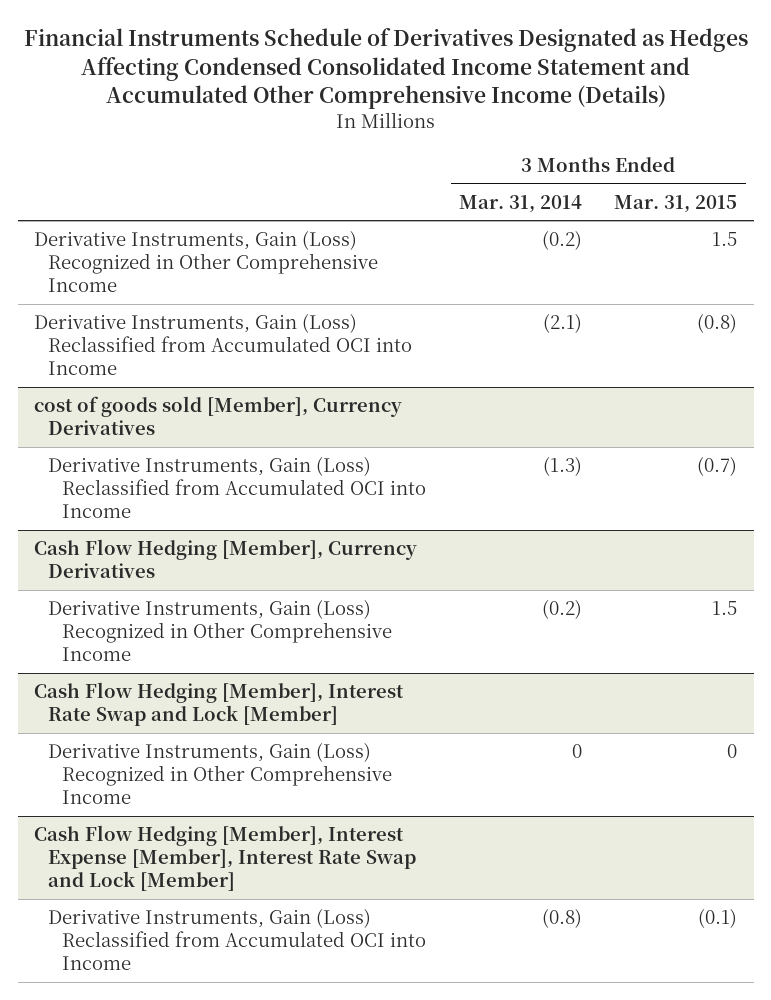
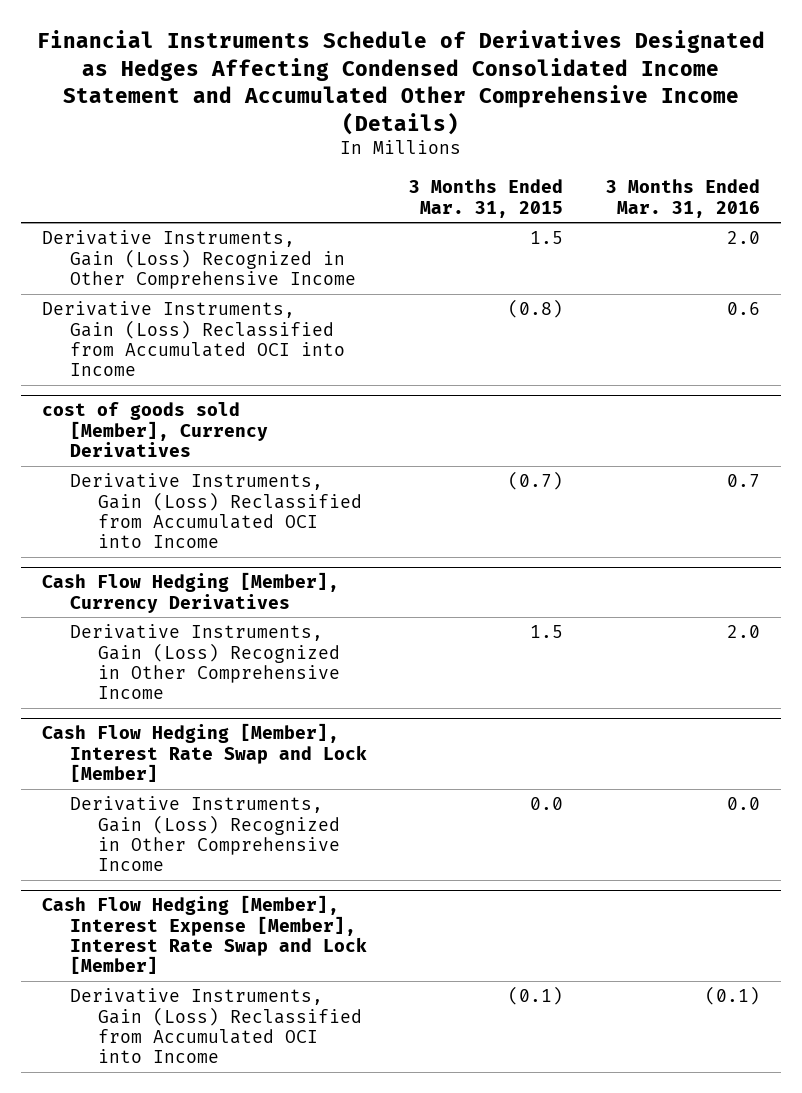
- | 3 Months Ended Mar. 31, 2014 | 3 Months Ended Mar. 31, 2015
+ | 3 Months Ended Mar. 31, 2015 | 3 Months Ended Mar. 31, 2016
@ Cash Flow Hedging [Member], Interest Rate Swap and Lock [Member]
- Derivative Instruments, Gain (Loss) Recognized in Other Comprehensive Income | 0 | 0
+ Derivative Instruments, Gain (Loss) Recognized in Other Comprehensive Income | 0.0 | 0.0

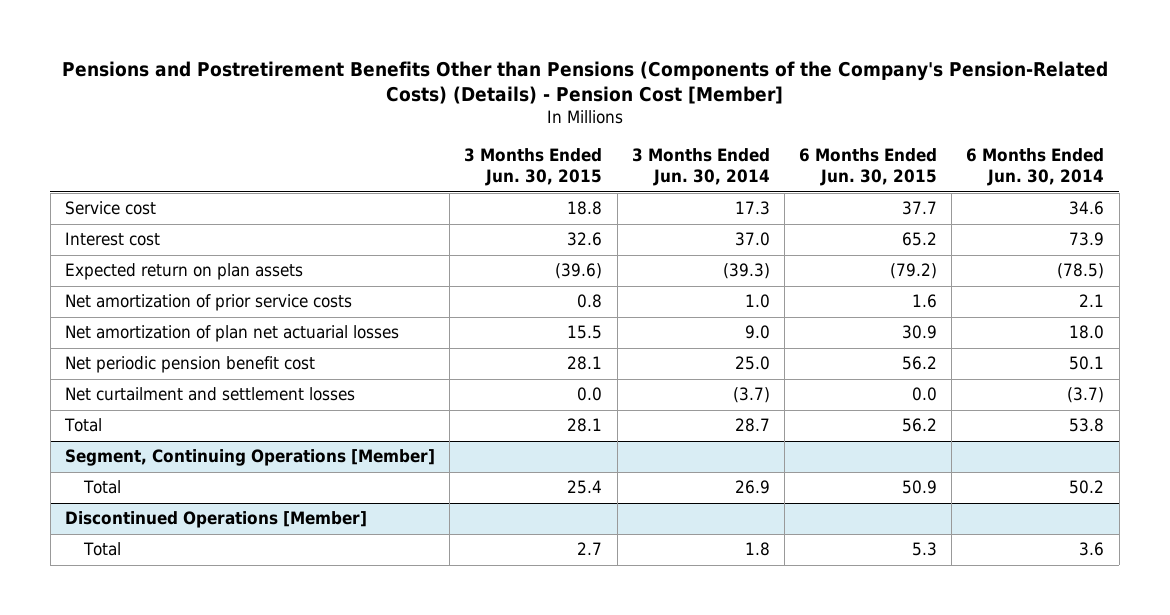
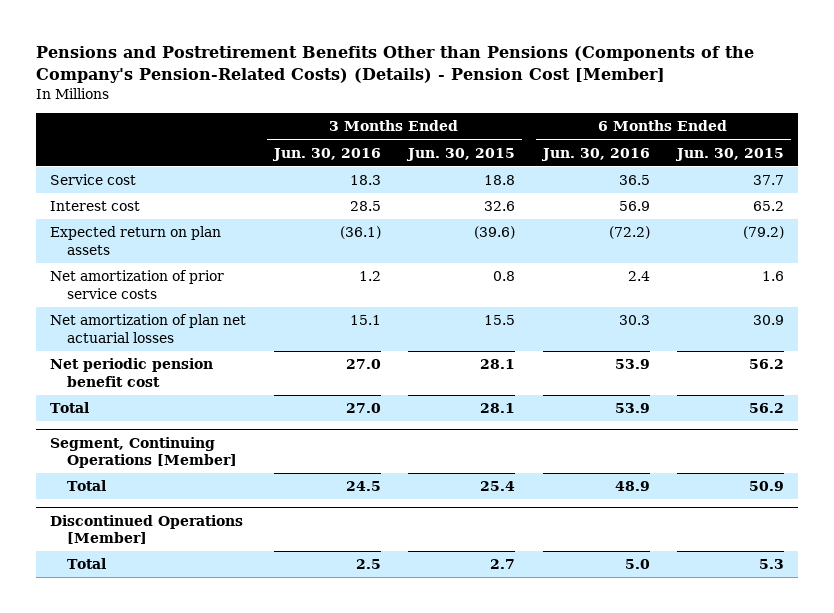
- | 3 Months Ended Jun. 30, 2015 | 3 Months Ended Jun. 30, 2014 | 6 Months Ended Jun. 30, 2015 | 6 Months Ended Jun. 30, 2014
+ | 3 Months Ended Jun. 30, 2016 | 3 Months Ended Jun. 30, 2015 | 6 Months Ended Jun. 30, 2016 | 6 Months Ended Jun. 30, 2015
- Net curtailment and settlement losses | 0.0 | (3.7) | 0.0 | (3.7)

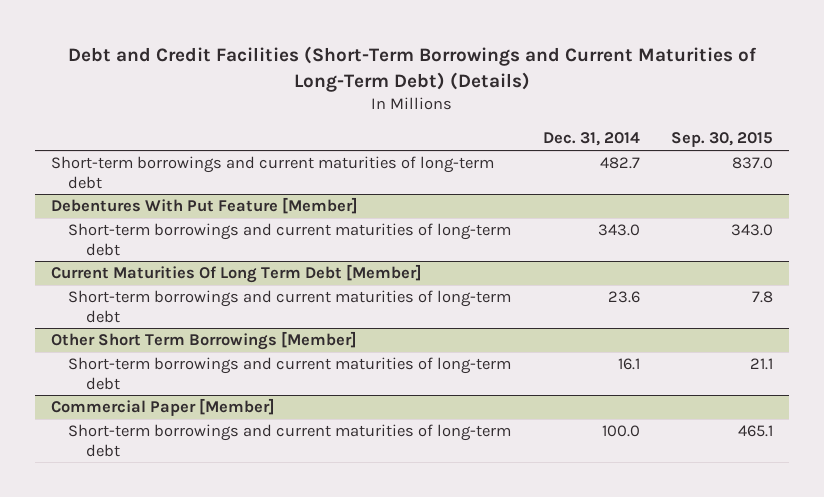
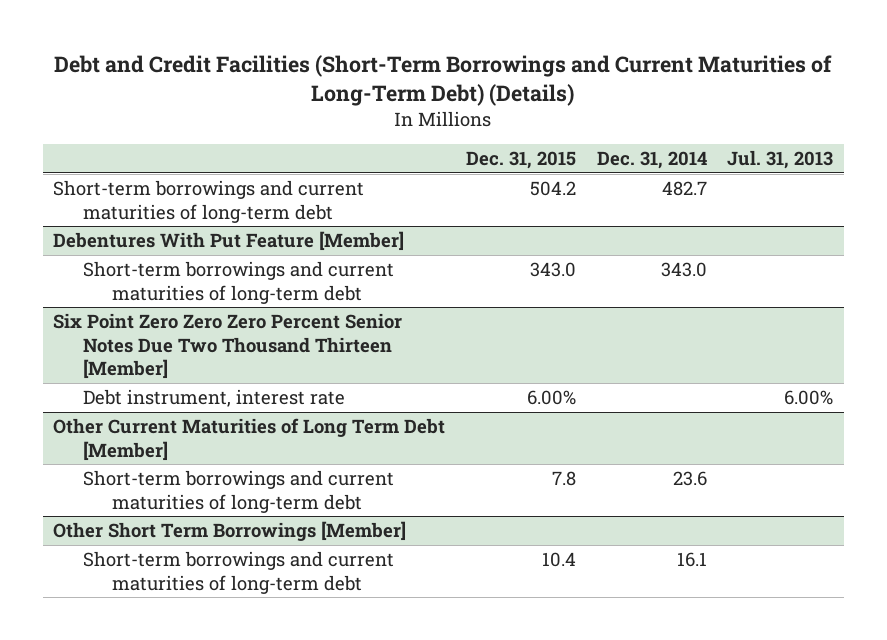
- | Dec. 31, 2014 | Sep. 30, 2015
+ | Dec. 31, 2015 | Dec. 31, 2014 | Jul. 31, 2013
- Current Maturities Of Long Term Debt [Member]
+ Six Point Zero Zero Zero Percent Senior Notes Due Two Thousand Thirteen [Member]
+ Debt instrument, interest rate | 6.00% | | 6.00%
+ Other Current Maturities of Long Term Debt [Member]
- Commercial Paper [Member]
- Short-term borrowings and current maturities of long-term debt | 100.0 | 465.1

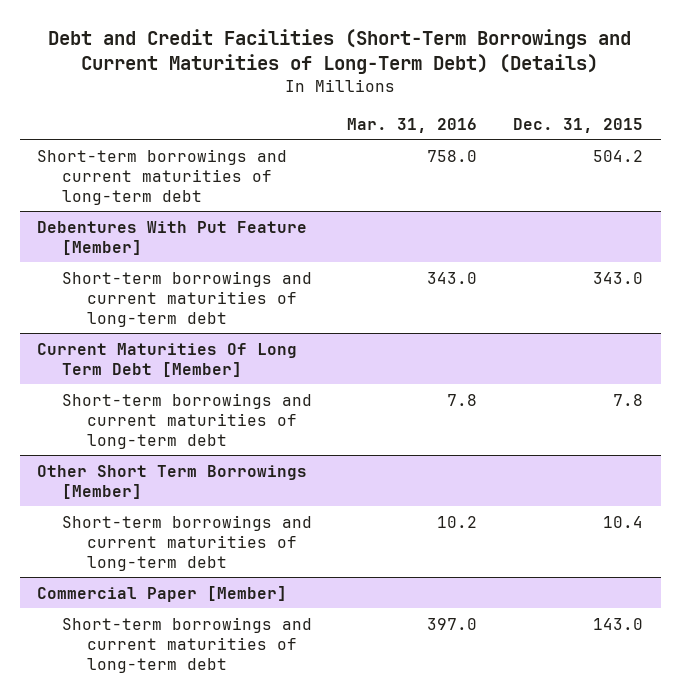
- | Dec. 31, 2015 | Dec. 31, 2014 | Jul. 31, 2013
+ | Mar. 31, 2016 | Dec. 31, 2015
- Six Point Zero Zero Zero Percent Senior Notes Due Two Thousand Thirteen [Member]
- Debt instrument, interest rate | 6.00% | | 6.00%
- Other Current Maturities of Long Term Debt [Member]
+ Current Maturities Of Long Term Debt [Member]
+ Commercial Paper [Member]
+ Short-term borrowings and current maturities of long-term debt | 397.0 | 143.0

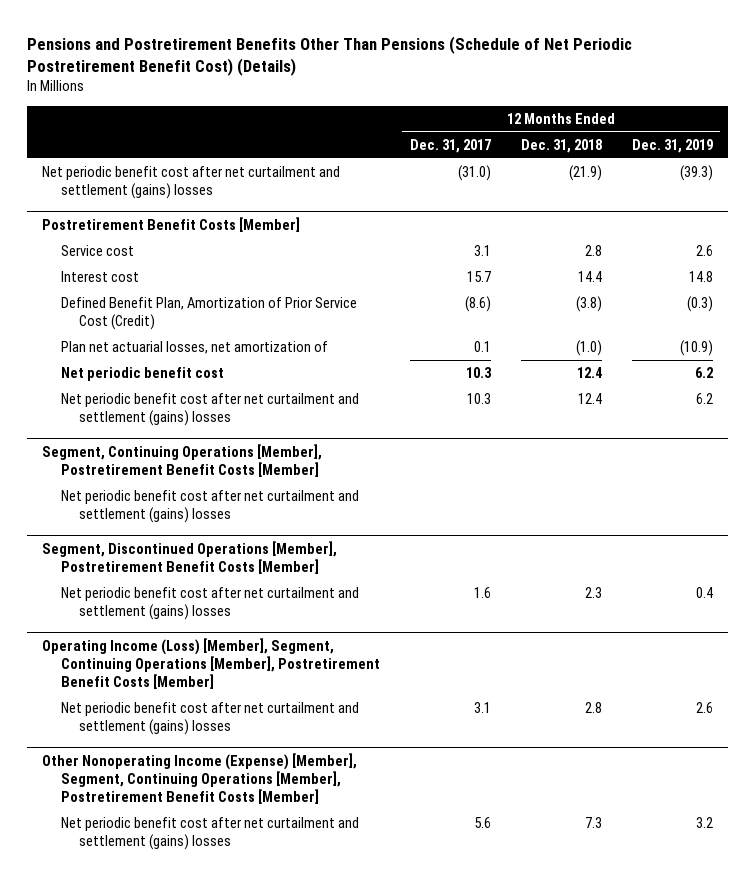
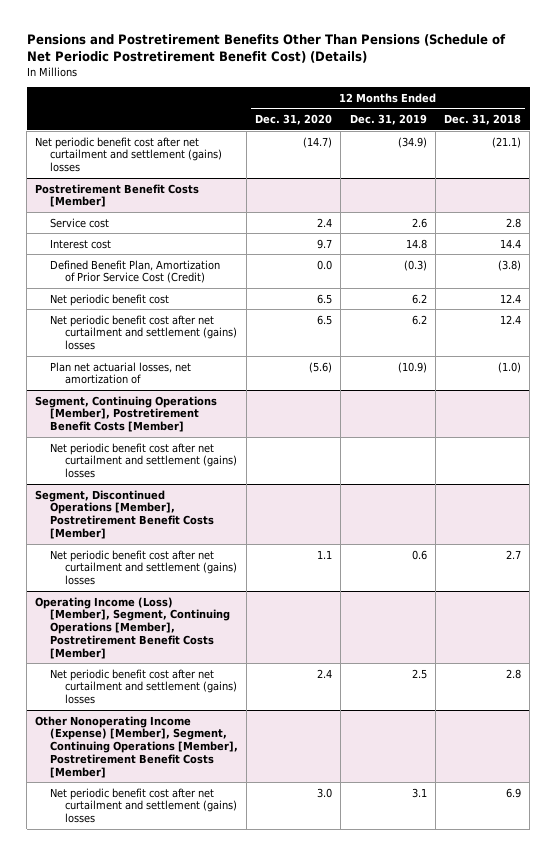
- | 12 Months Ended Dec. 31, 2017 | 12 Months Ended Dec. 31, 2018 | 12 Months Ended Dec. 31, 2019
+ | 12 Months Ended Dec. 31, 2020 | 12 Months Ended Dec. 31, 2019 | 12 Months Ended Dec. 31, 2018
- Net periodic benefit cost after net curtailment and settlement (gains) losses | (31.0) | (21.9) | (39.3)
+ Net periodic benefit cost after net curtailment and settlement (gains) losses | (14.7) | (34.9) | (21.1)
@ Postretirement Benefit Costs [Member]
moved down: Plan net actuarial losses, net amortization of | (5.6) | (10.9) | (1.0)
@ Segment, Discontinued Operations [Member], Postretirement Benefit Costs [Member]
- Net periodic benefit cost after net curtailment and settlement (gains) losses | 1.6 | 2.3 | 0.4
+ Net periodic benefit cost after net curtailment and settlement (gains) losses | 1.1 | 0.6 | 2.7
@ Operating Income (Loss) [Member], Segment, Continuing Operations [Member], Postretirement Benefit Costs [Member]
- Net periodic benefit cost after net curtailment and settlement (gains) losses | 3.1 | 2.8 | 2.6
+ Net periodic benefit cost after net curtailment and settlement (gains) losses | 2.4 | 2.5 | 2.8
@ Other Nonoperating Income (Expense) [Member], Segment, Continuing Operations [Member], Postretirement Benefit Costs [Member]
- Net periodic benefit cost after net curtailment and settlement (gains) losses | 5.6 | 7.3 | 3.2
+ Net periodic benefit cost after net curtailment and settlement (gains) losses | 3.0 | 3.1 | 6.9

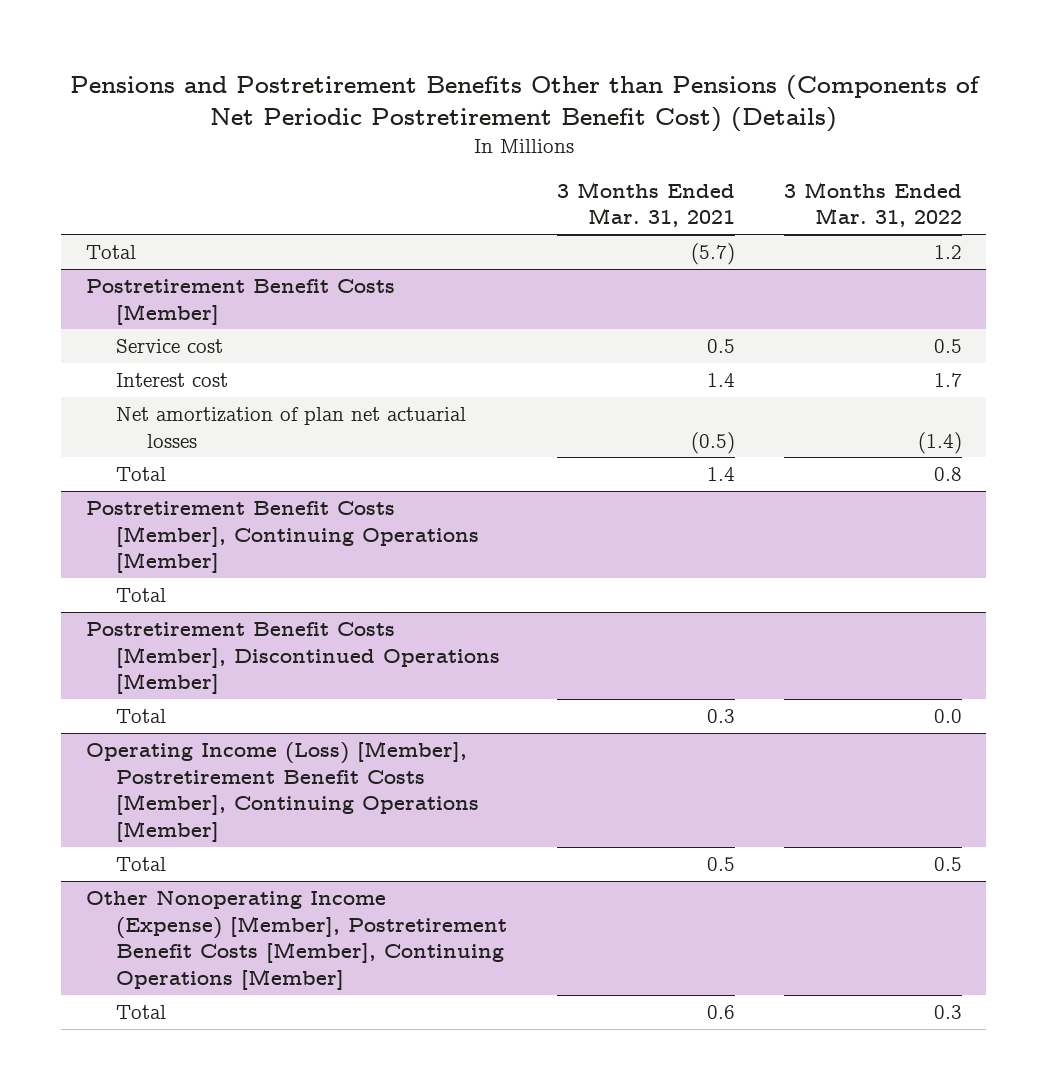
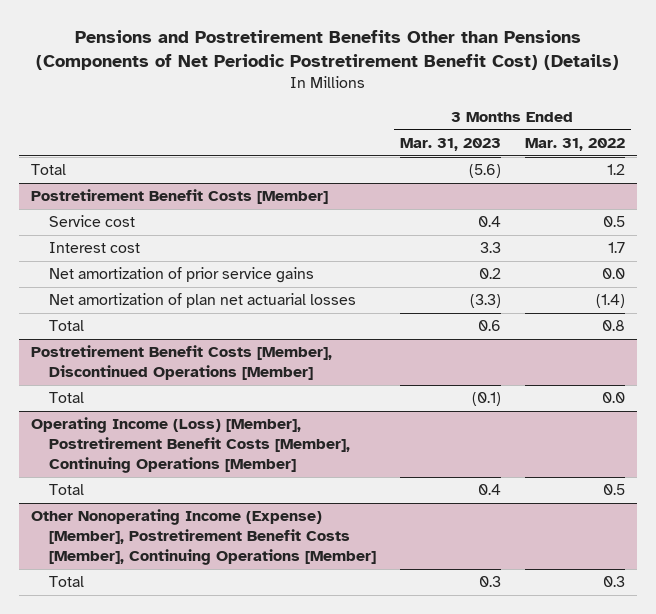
- | 3 Months Ended Mar. 31, 2021 | 3 Months Ended Mar. 31, 2022
+ | 3 Months Ended Mar. 31, 2023 | 3 Months Ended Mar. 31, 2022
@ Postretirement Benefit Costs [Member]
+ Net amortization of prior service gains | 0.2 | 0.0
- Postretirement Benefit Costs [Member], Continuing Operations [Member]
- Total

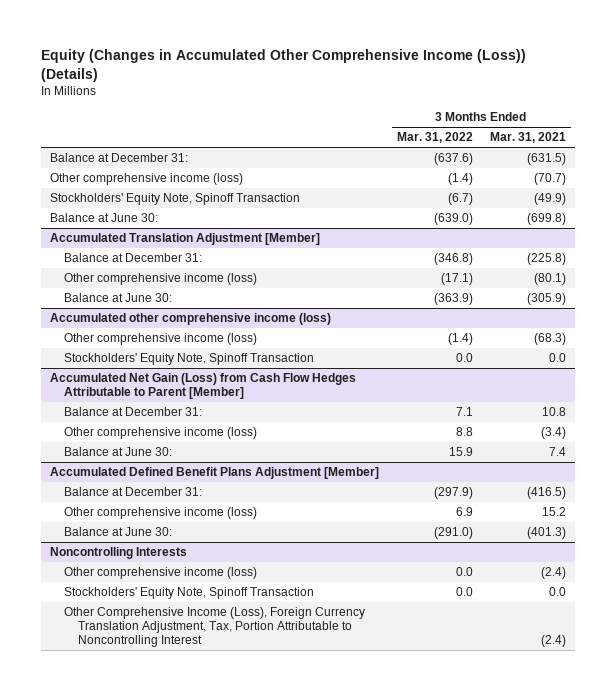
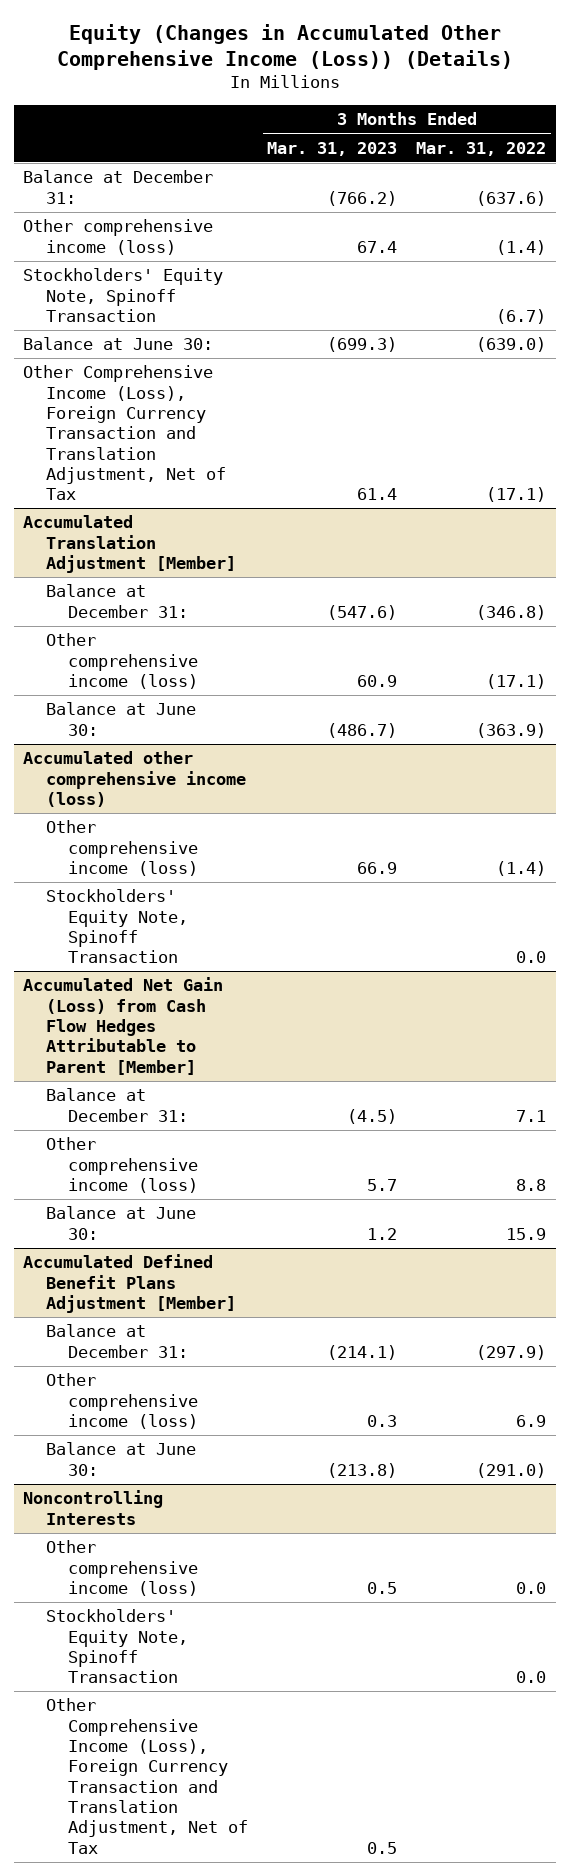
- | 3 Months Ended Mar. 31, 2022 | 3 Months Ended Mar. 31, 2021
+ | 3 Months Ended Mar. 31, 2023 | 3 Months Ended Mar. 31, 2022
+ Other Comprehensive Income (Loss), Foreign Currency Transaction and Translation Adjustment, Net of Tax | 61.4 | (17.1)
@ Noncontrolling Interests
- Other Comprehensive Income (Loss), Foreign Currency Translation Adjustment, Tax, Portion Attributable to Noncontrolling Interest | | (2.4)
+ Other Comprehensive Income (Loss), Foreign Currency Transaction and Translation Adjustment, Net of Tax | 0.5 |

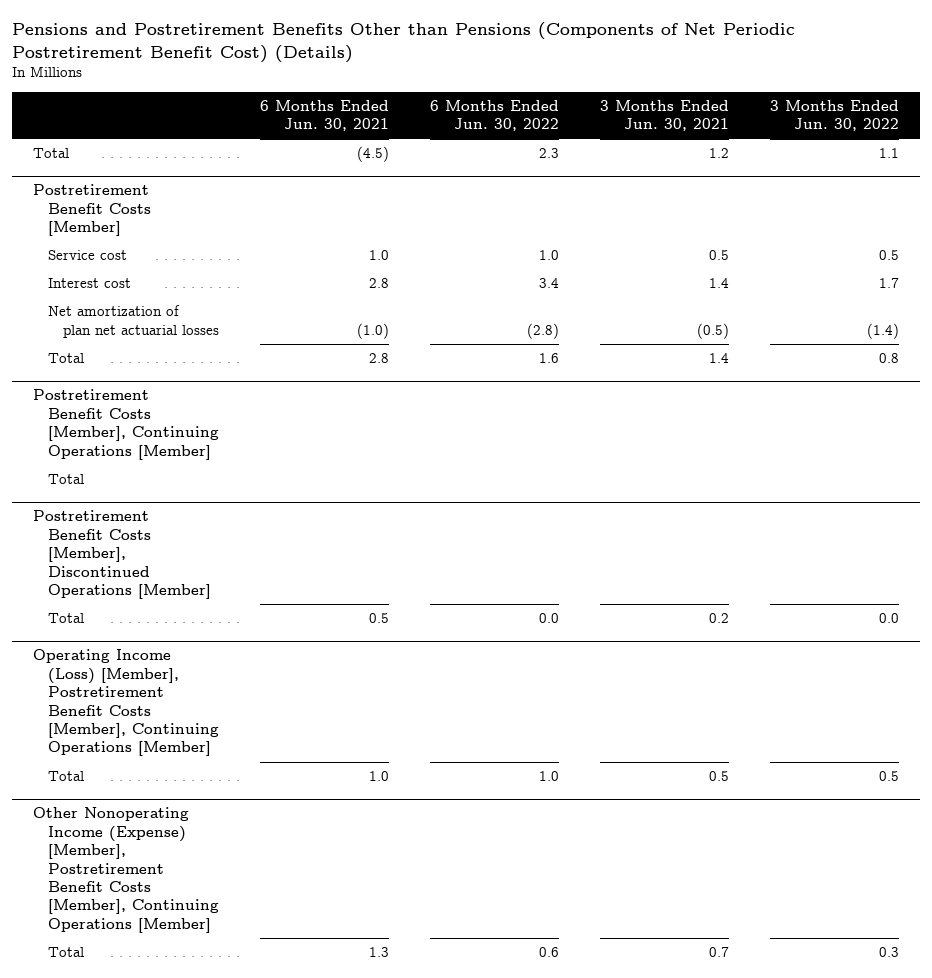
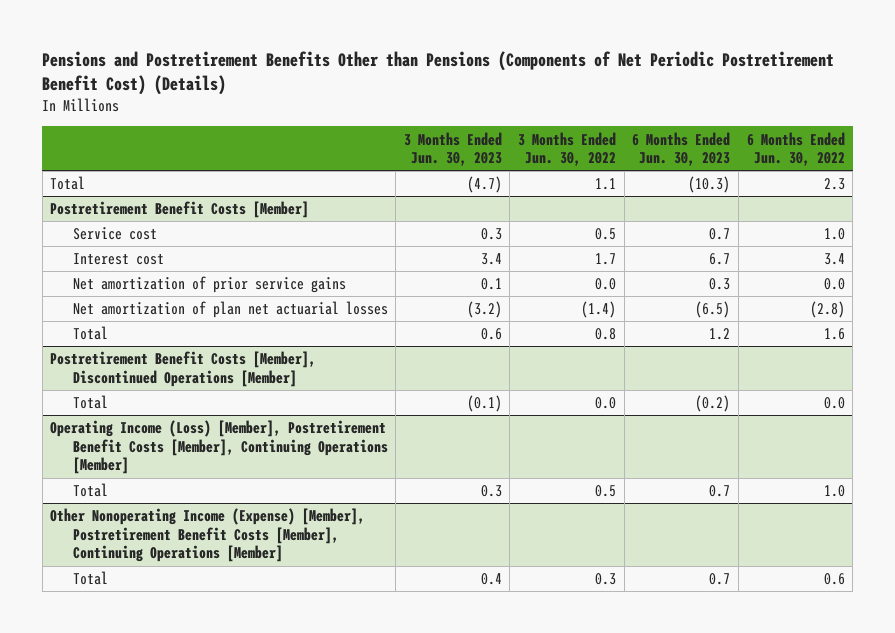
- | 6 Months Ended Jun. 30, 2021 | 6 Months Ended Jun. 30, 2022 | 3 Months Ended Jun. 30, 2021 | 3 Months Ended Jun. 30, 2022
+ | 3 Months Ended Jun. 30, 2023 | 3 Months Ended Jun. 30, 2022 | 6 Months Ended Jun. 30, 2023 | 6 Months Ended Jun. 30, 2022
@ Postretirement Benefit Costs [Member]
+ Net amortization of prior service gains | 0.1 | 0.0 | 0.3 | 0.0
- Postretirement Benefit Costs [Member], Continuing Operations [Member]
- Total

